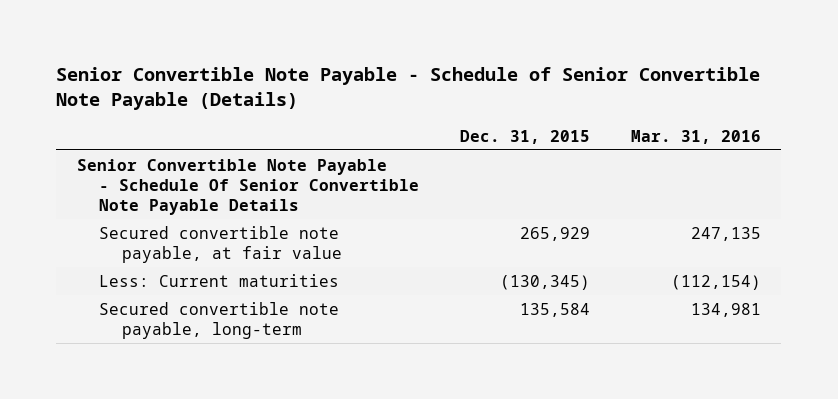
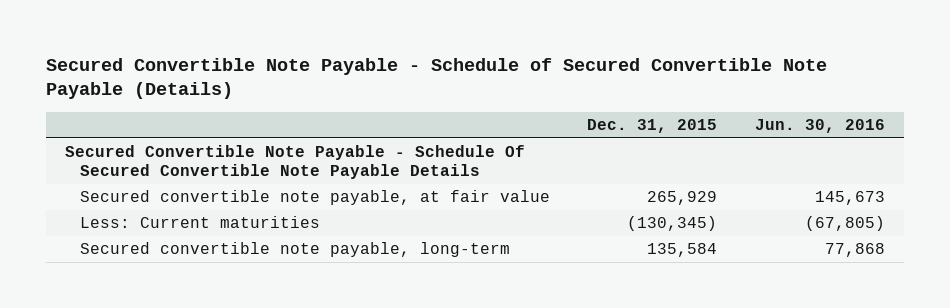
- Senior Convertible Note Payable - Schedule of Senior Convertible Note Payable (Details)
+ Secured Convertible Note Payable - Schedule of Secured Convertible Note Payable (Details)
- | Dec. 31, 2015 | Mar. 31, 2016
+ | Dec. 31, 2015 | Jun. 30, 2016
- Senior Convertible Note Payable - Schedule Of Senior Convertible Note Payable Details
+ Secured Convertible Note Payable - Schedule Of Secured Convertible Note Payable Details

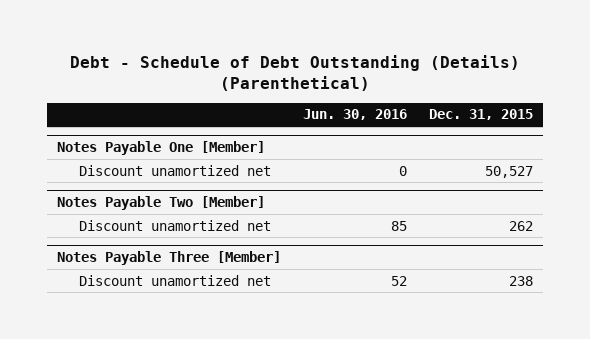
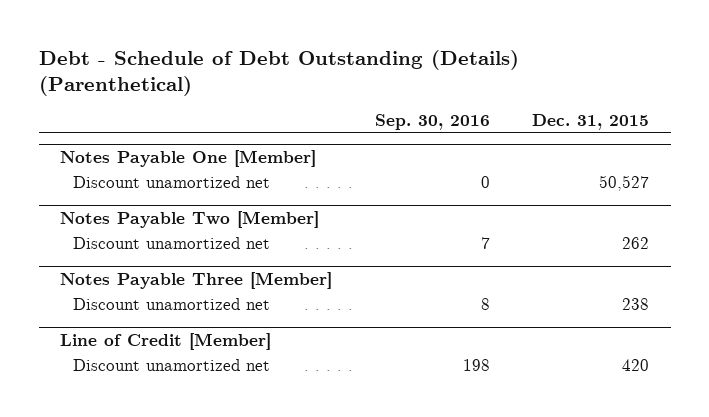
- | Jun. 30, 2016 | Dec. 31, 2015
+ | Sep. 30, 2016 | Dec. 31, 2015
+ Line of Credit [Member]
+ Discount unamortized net | 198 | 420

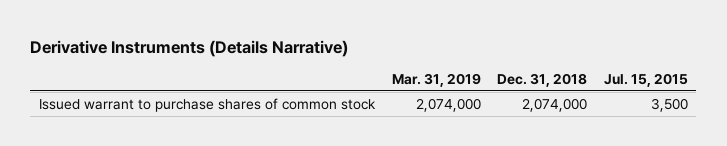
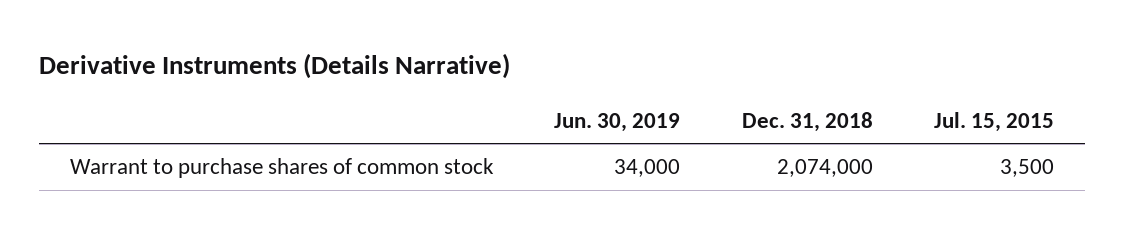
- | Mar. 31, 2019 | Dec. 31, 2018 | Jul. 15, 2015
+ | Jun. 30, 2019 | Dec. 31, 2018 | Jul. 15, 2015
- Issued warrant to purchase shares of common stock | 2,074,000 | 2,074,000 | 3,500
+ Warrant to purchase shares of common stock | 34,000 | 2,074,000 | 3,500

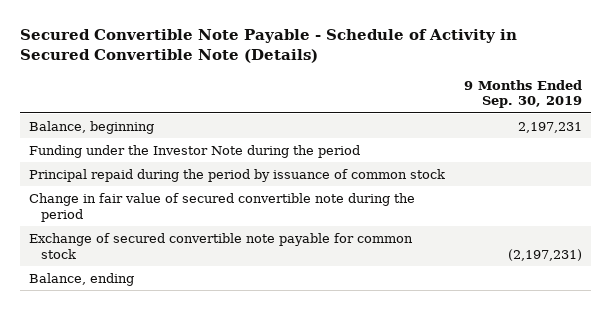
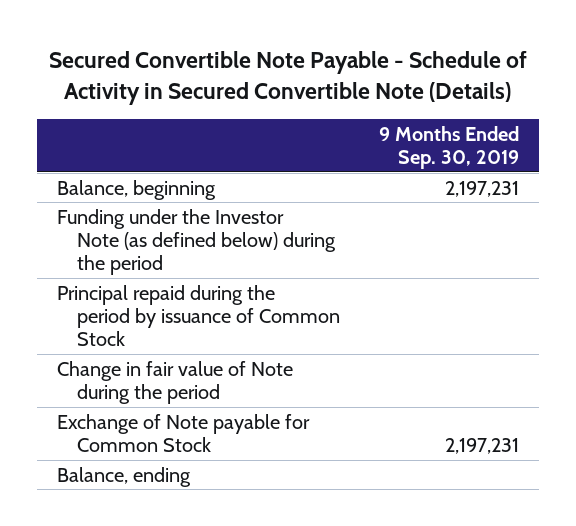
- Funding under the Investor Note during the period
- Principal repaid during the period by issuance of common stock
- Change in fair value of secured convertible note during the period
- Exchange of secured convertible note payable for common stock | (2,197,231)
+ Funding under the Investor Note (as defined below) during the period
+ Principal repaid during the period by issuance of Common Stock
+ Change in fair value of Note during the period
+ Exchange of Note payable for Common Stock | 2,197,231

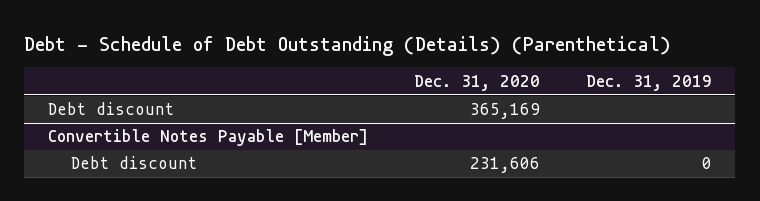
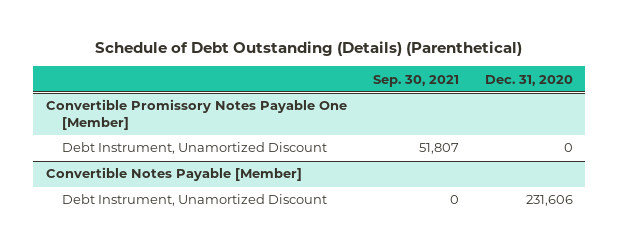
- Debt - Schedule of Debt Outstanding (Details) (Parenthetical)
+ Schedule of Debt Outstanding (Details) (Parenthetical)
- | Dec. 31, 2020 | Dec. 31, 2019
+ | Sep. 30, 2021 | Dec. 31, 2020
- Debt discount | 365,169 |
+ Convertible Promissory Notes Payable One [Member]
+ Debt Instrument, Unamortized Discount | 51,807 | 0
@ Convertible Notes Payable [Member]
- Debt discount | 231,606 | 0
+ Debt Instrument, Unamortized Discount | 0 | 231,606

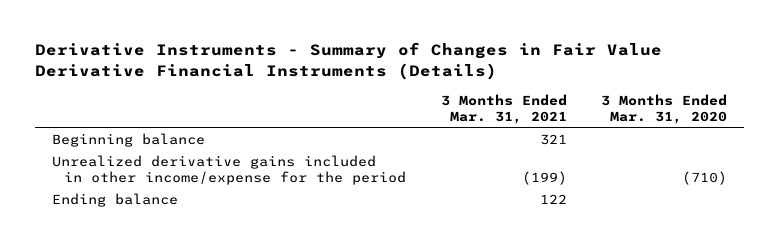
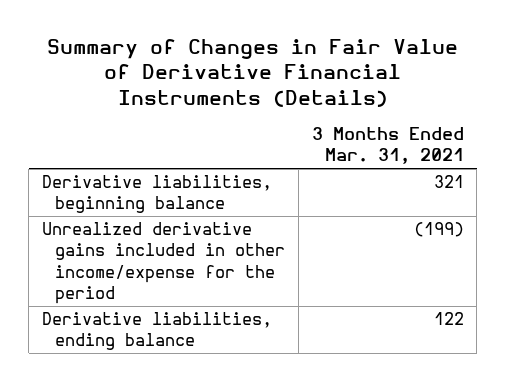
- Derivative Instruments - Summary of Changes in Fair Value Derivative Financial Instruments (Details)
+ Summary of Changes in Fair Value of Derivative Financial Instruments (Details)
- | 3 Months Ended Mar. 31, 2021 | 3 Months Ended Mar. 31, 2020
+ | 3 Months Ended Mar. 31, 2021
- Beginning balance | 321 |
+ Derivative liabilities, beginning balance | 321
- Ending balance | 122 |
+ Derivative liabilities, ending balance | 122

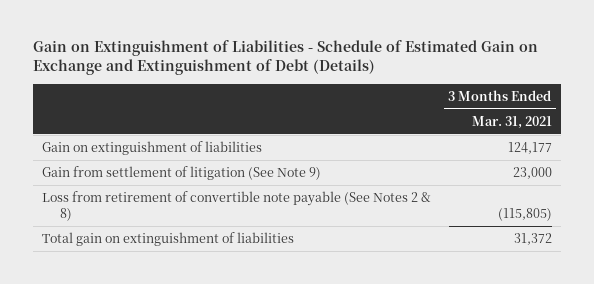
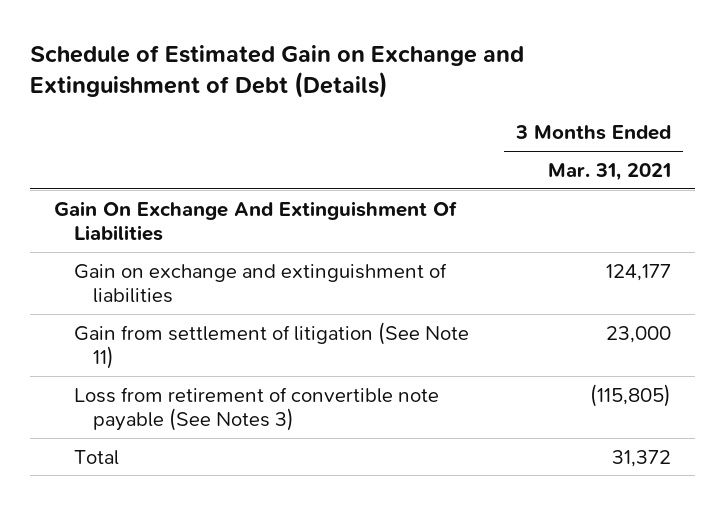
- Gain on Extinguishment of Liabilities - Schedule of Estimated Gain on Exchange and Extinguishment of Debt (Details)
+ Schedule of Estimated Gain on Exchange and Extinguishment of Debt (Details)
- Gain on extinguishment of liabilities | 124,177
- Gain from settlement of litigation (See Note 9) | 23,000
- Loss from retirement of convertible note payable (See Notes 2 & 8) | (115,805)
- Total gain on extinguishment of liabilities | 31,372
+ Gain On Exchange And Extinguishment Of Liabilities
+ Gain on exchange and extinguishment of liabilities | 124,177
+ Gain from settlement of litigation (See Note 11) | 23,000
+ Loss from retirement of convertible note payable (See Notes 3) | (115,805)
+ Total | 31,372

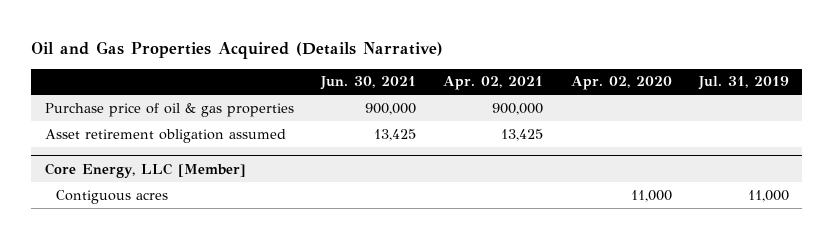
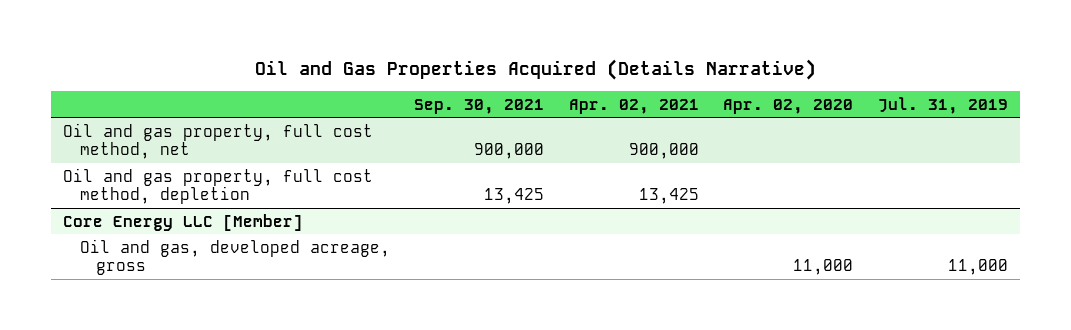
- | Jun. 30, 2021 | Apr. 02, 2021 | Apr. 02, 2020 | Jul. 31, 2019
+ | Sep. 30, 2021 | Apr. 02, 2021 | Apr. 02, 2020 | Jul. 31, 2019
- Purchase price of oil & gas properties | 900,000 | 900,000 | |
- Asset retirement obligation assumed | 13,425 | 13,425 | |
- Core Energy, LLC [Member]
- Contiguous acres | | | 11,000 | 11,000
+ Oil and gas property, full cost method, net | 900,000 | 900,000 | |
+ Oil and gas property, full cost method, depletion | 13,425 | 13,425 | |
+ Core Energy LLC [Member]
+ Oil and gas, developed acreage, gross | | | 11,000 | 11,000

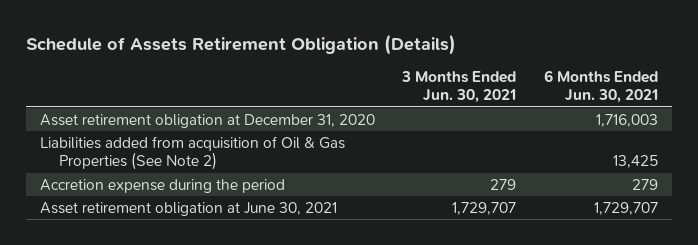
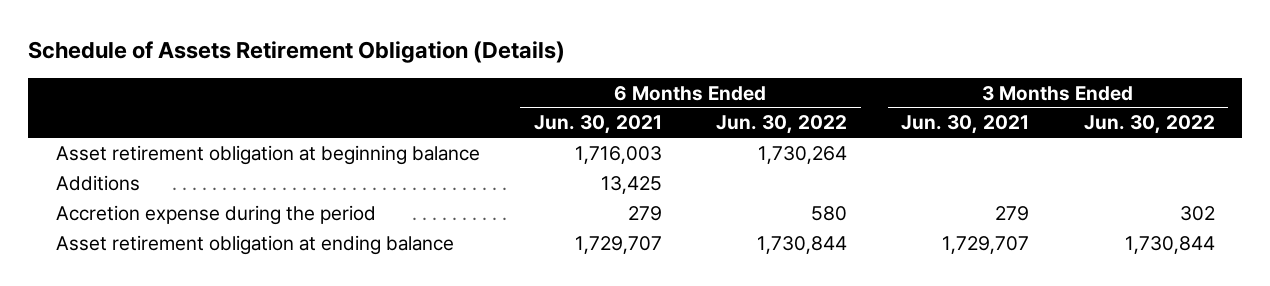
- | 3 Months Ended Jun. 30, 2021 | 6 Months Ended Jun. 30, 2021
+ | 6 Months Ended Jun. 30, 2021 | 6 Months Ended Jun. 30, 2022 | 3 Months Ended Jun. 30, 2021 | 3 Months Ended Jun. 30, 2022
- Asset retirement obligation at December 31, 2020 | | 1,716,003
- Liabilities added from acquisition of Oil & Gas Properties (See Note 2) | | 13,425
+ Asset retirement obligation at beginning balance | 1,716,003 | 1,730,264 | |
+ Additions | 13,425 | | |
- Asset retirement obligation at June 30, 2021 | 1,729,707 | 1,729,707
+ Asset retirement obligation at ending balance | 1,729,707 | 1,730,844 | 1,729,707 | 1,730,844

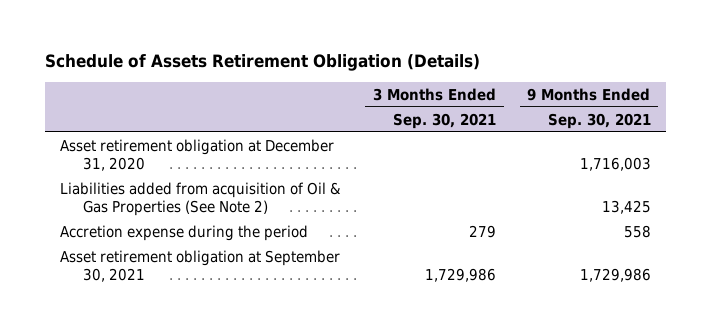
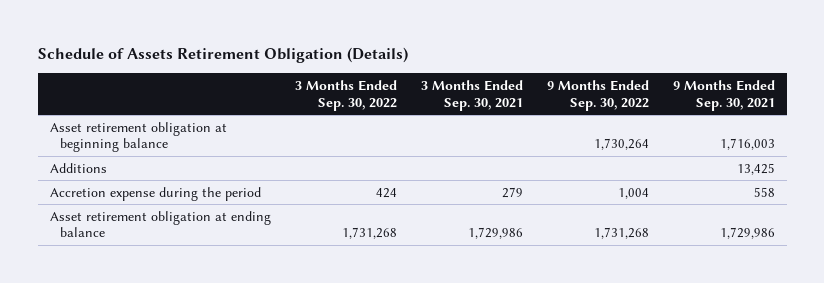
- | 3 Months Ended Sep. 30, 2021 | 9 Months Ended Sep. 30, 2021
+ | 3 Months Ended Sep. 30, 2022 | 3 Months Ended Sep. 30, 2021 | 9 Months Ended Sep. 30, 2022 | 9 Months Ended Sep. 30, 2021
- Asset retirement obligation at December 31, 2020 | | 1,716,003
- Liabilities added from acquisition of Oil & Gas Properties (See Note 2) | | 13,425
+ Asset retirement obligation at beginning balance | | | 1,730,264 | 1,716,003
+ Additions | | | | 13,425
- Asset retirement obligation at September 30, 2021 | 1,729,986 | 1,729,986
+ Asset retirement obligation at ending balance | 1,731,268 | 1,729,986 | 1,731,268 | 1,729,986

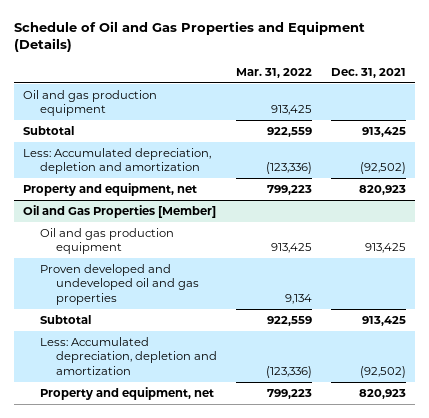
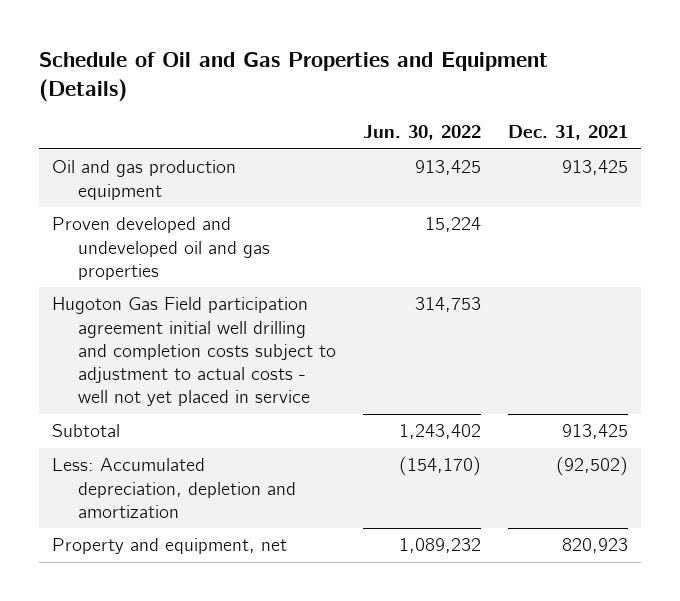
- | Mar. 31, 2022 | Dec. 31, 2021
+ | Jun. 30, 2022 | Dec. 31, 2021
- Oil and gas production equipment | 913,425 |
- Subtotal | 922,559 | 913,425
- Less: Accumulated depreciation, depletion and amortization | (123,336) | (92,502)
- Property and equipment, net | 799,223 | 820,923
- Oil and Gas Properties [Member]
+ Hugoton Gas Field participation agreement initial well drilling and completion costs subject to adjustment to actual costs - well not yet placed in service | 314,753 |

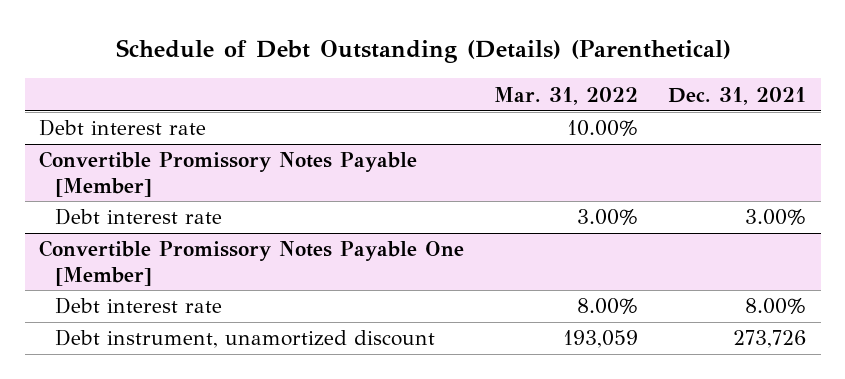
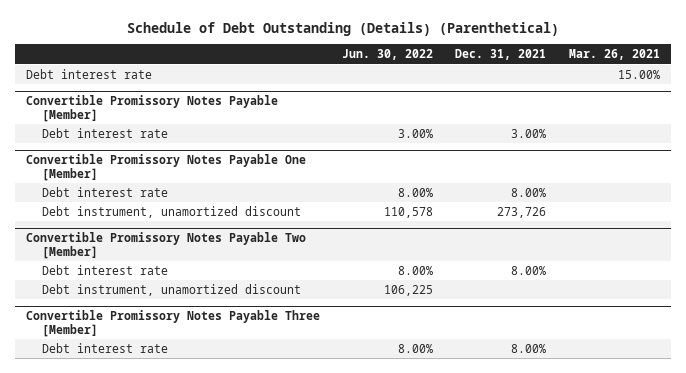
- | Mar. 31, 2022 | Dec. 31, 2021
+ | Jun. 30, 2022 | Dec. 31, 2021 | Mar. 26, 2021
+ Convertible Promissory Notes Payable Two [Member]
+ Debt interest rate | 8.00% | 8.00% |
+ Debt instrument, unamortized discount | 106,225 | |
+ Convertible Promissory Notes Payable Three [Member]
+ Debt interest rate | 8.00% | 8.00% |

